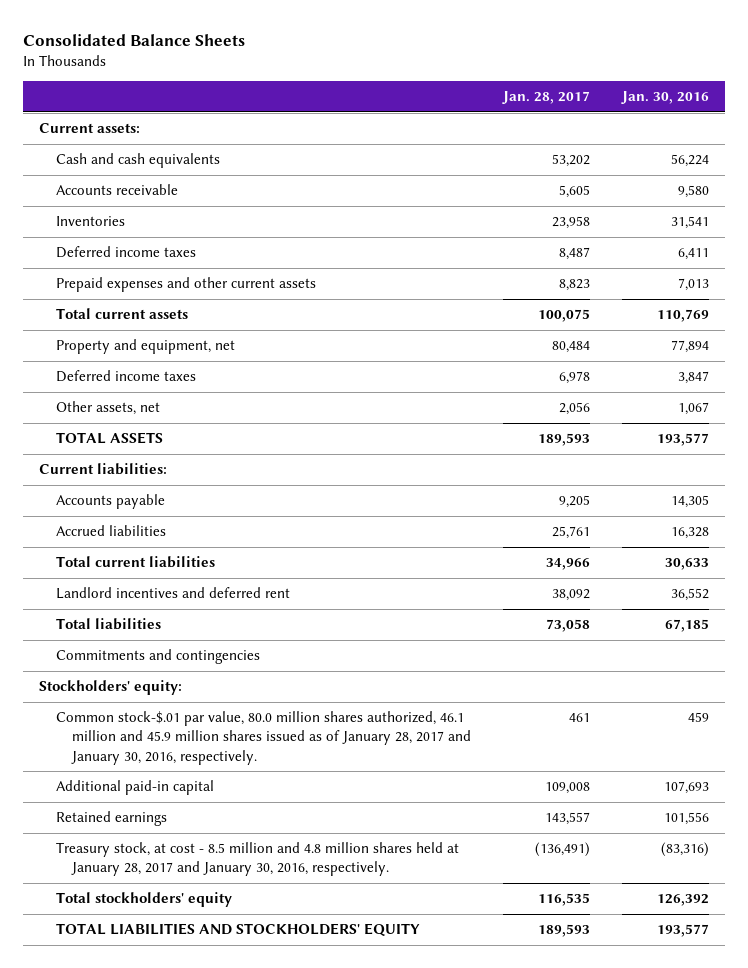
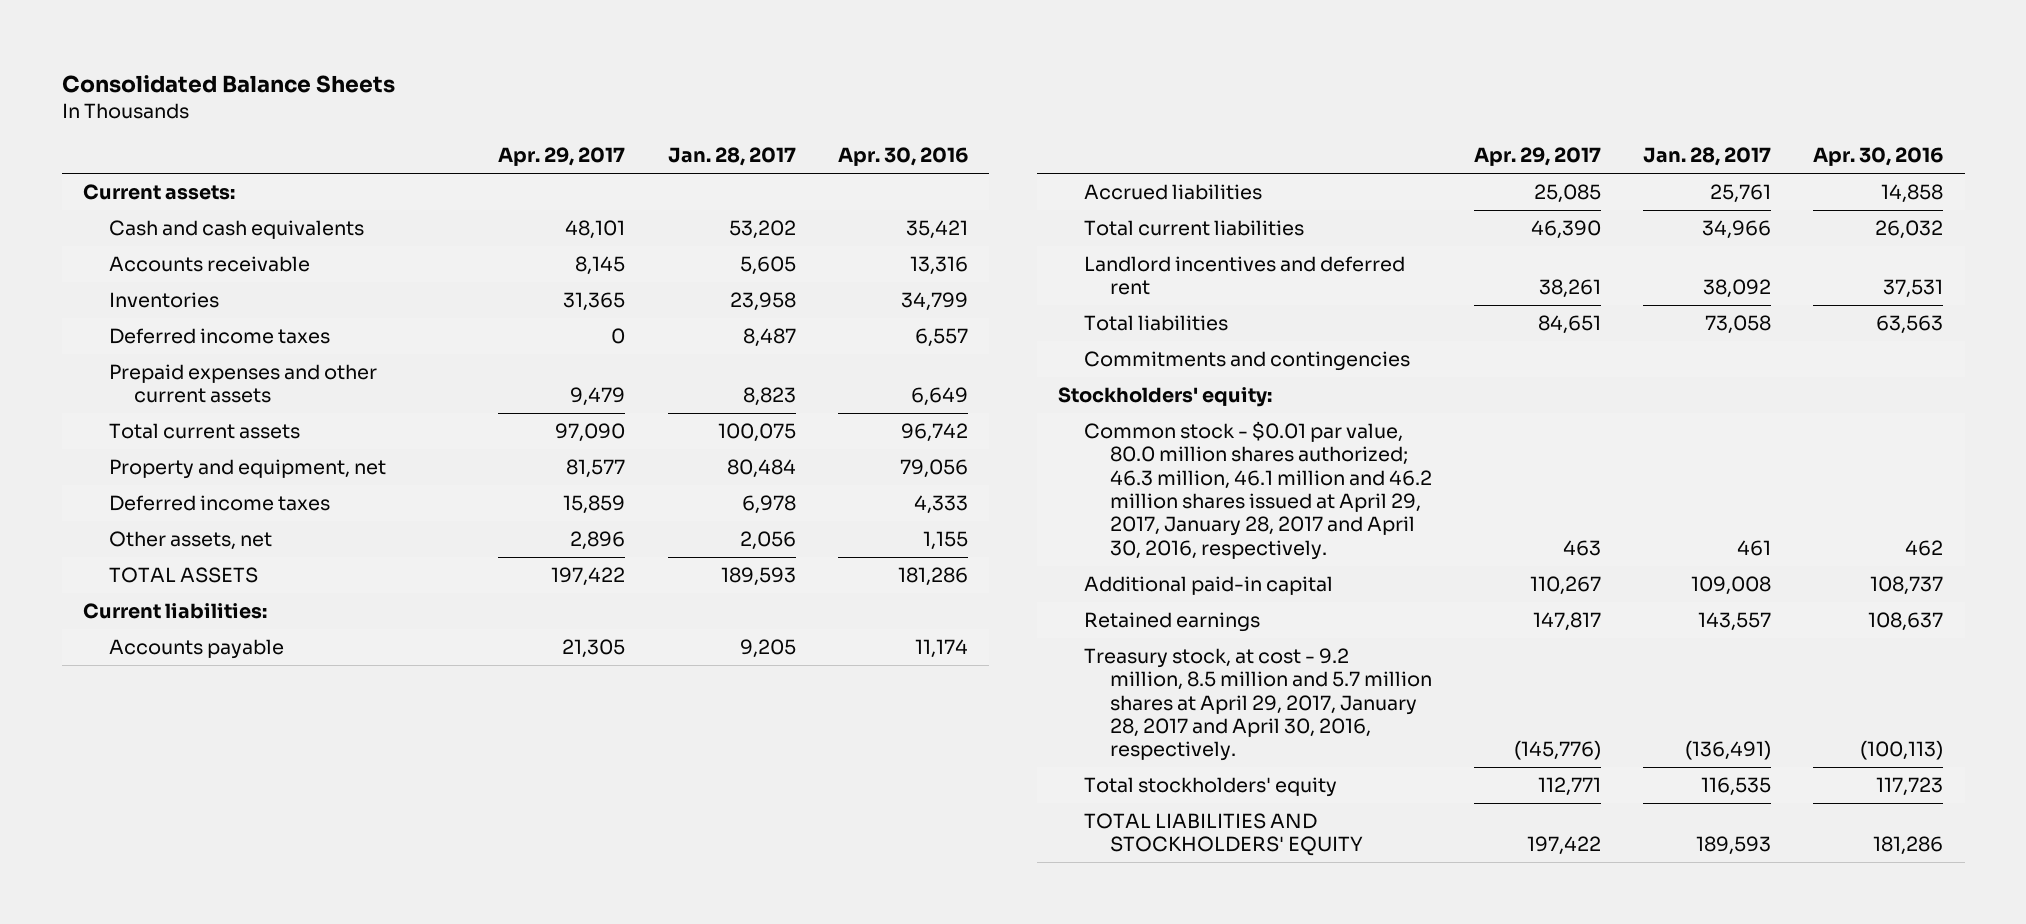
- | Jan. 28, 2017 | Jan. 30, 2016
+ | Apr. 29, 2017 | Jan. 28, 2017 | Apr. 30, 2016
- Common stock-$.01 par value, 80.0 million shares authorized, 46.1 million and 45.9 million shares issued as of January 28, 2017 and January 30, 2016, respectively. | 461 | 459
+ Common stock - $0.01 par value, 80.0 million shares authorized; 46.3 million, 46.1 million and 46.2 million shares issued at April 29, 2017, January 28, 2017 and April 30, 2016, respectively. | 463 | 461 | 462
- Treasury stock, at cost - 8.5 million and 4.8 million shares held at January 28, 2017 and January 30, 2016, respectively. | (136,491) | (83,316)
+ Treasury stock, at cost - 9.2 million, 8.5 million and 5.7 million shares at April 29, 2017, January 28, 2017 and April 30, 2016, respectively. | (145,776) | (136,491) | (100,113)

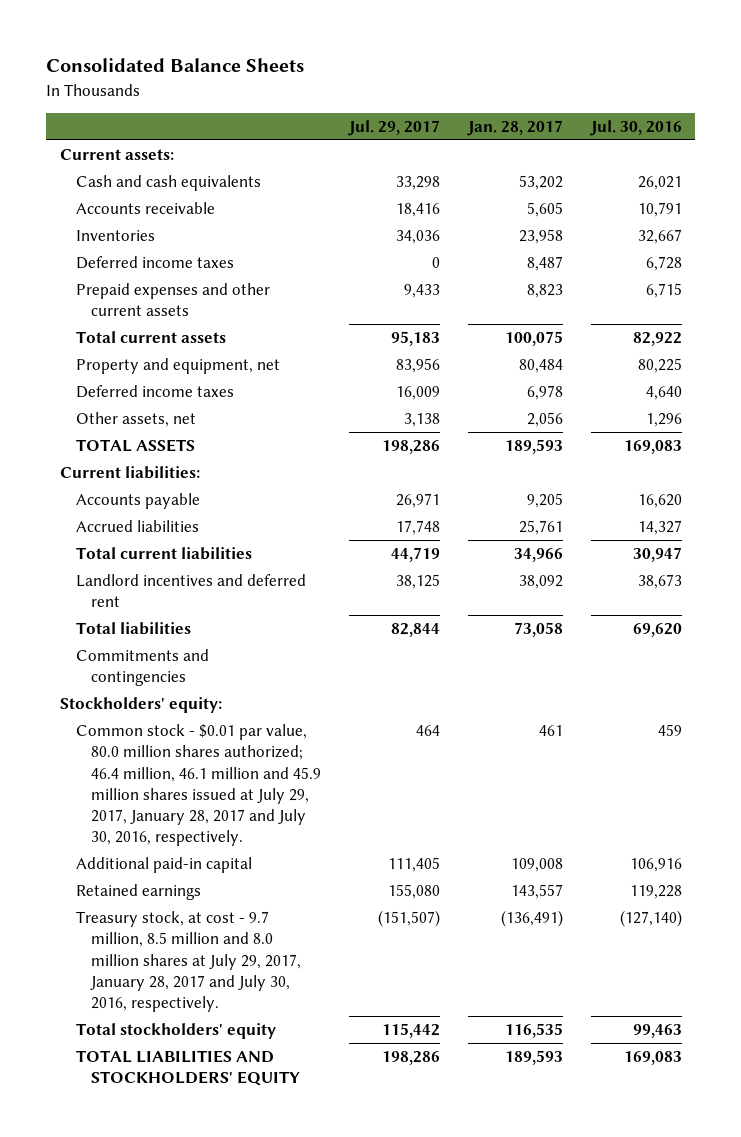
- | Apr. 29, 2017 | Jan. 28, 2017 | Apr. 30, 2016
+ | Jul. 29, 2017 | Jan. 28, 2017 | Jul. 30, 2016
- Common stock - $0.01 par value, 80.0 million shares authorized; 46.3 million, 46.1 million and 46.2 million shares issued at April 29, 2017, January 28, 2017 and April 30, 2016, respectively. | 463 | 461 | 462
+ Common stock - $0.01 par value, 80.0 million shares authorized; 46.4 million, 46.1 million and 45.9 million shares issued at July 29, 2017, January 28, 2017 and July 30, 2016, respectively. | 464 | 461 | 459
- Treasury stock, at cost - 9.2 million, 8.5 million and 5.7 million shares at April 29, 2017, January 28, 2017 and April 30, 2016, respectively. | (145,776) | (136,491) | (100,113)
+ Treasury stock, at cost - 9.7 million, 8.5 million and 8.0 million shares at July 29, 2017, January 28, 2017 and July 30, 2016, respectively. | (151,507) | (136,491) | (127,140)

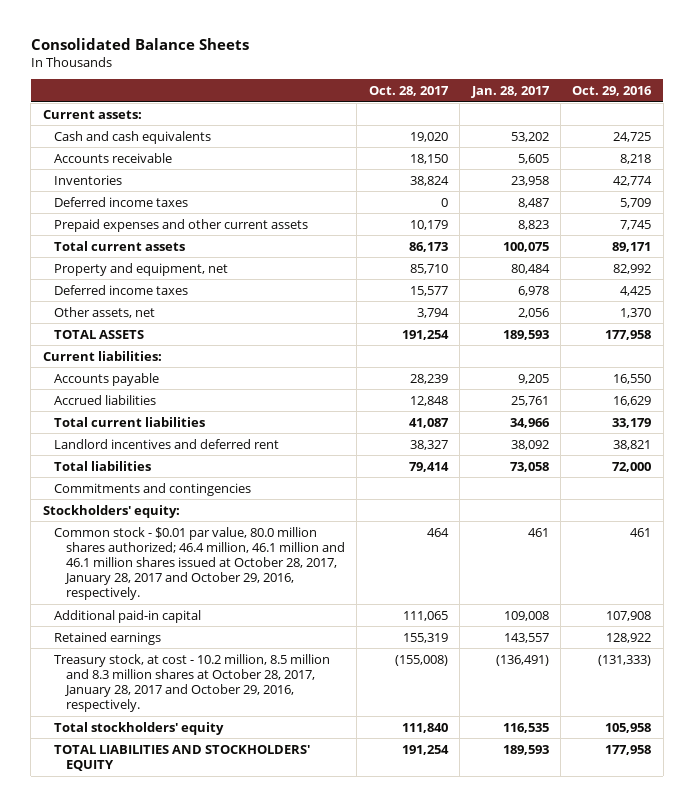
- | Jul. 29, 2017 | Jan. 28, 2017 | Jul. 30, 2016
+ | Oct. 28, 2017 | Jan. 28, 2017 | Oct. 29, 2016
- Common stock - $0.01 par value, 80.0 million shares authorized; 46.4 million, 46.1 million and 45.9 million shares issued at July 29, 2017, January 28, 2017 and July 30, 2016, respectively. | 464 | 461 | 459
+ Common stock - $0.01 par value, 80.0 million shares authorized; 46.4 million, 46.1 million and 46.1 million shares issued at October 28, 2017, January 28, 2017 and October 29, 2016, respectively. | 464 | 461 | 461
- Treasury stock, at cost - 9.7 million, 8.5 million and 8.0 million shares at July 29, 2017, January 28, 2017 and July 30, 2016, respectively. | (151,507) | (136,491) | (127,140)
+ Treasury stock, at cost - 10.2 million, 8.5 million and 8.3 million shares at October 28, 2017, January 28, 2017 and October 29, 2016, respectively. | (155,008) | (136,491) | (131,333)

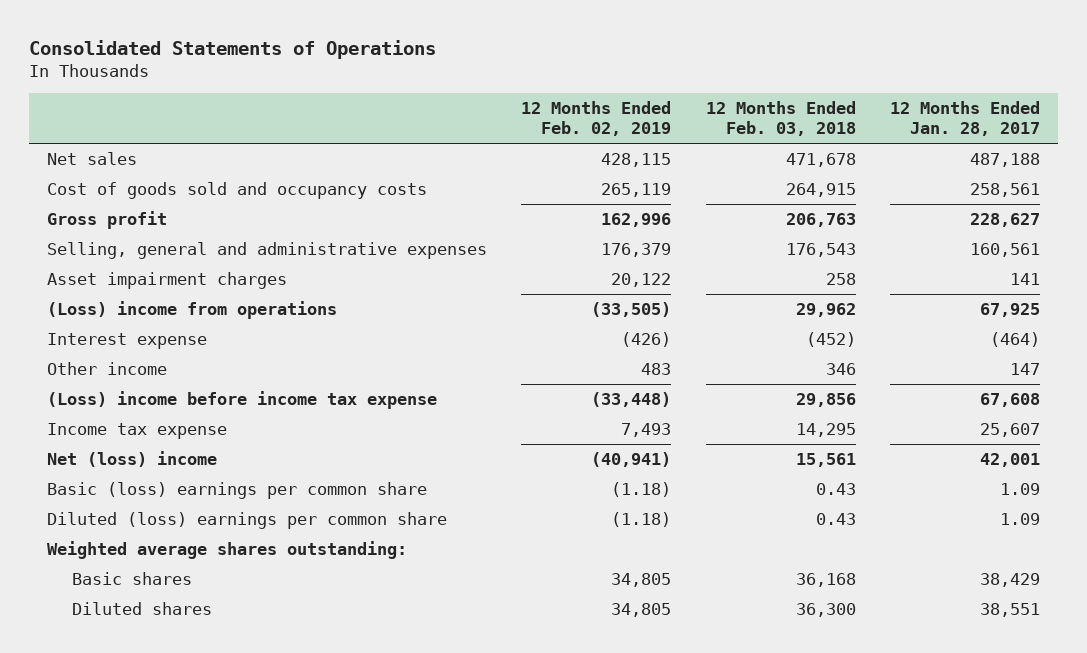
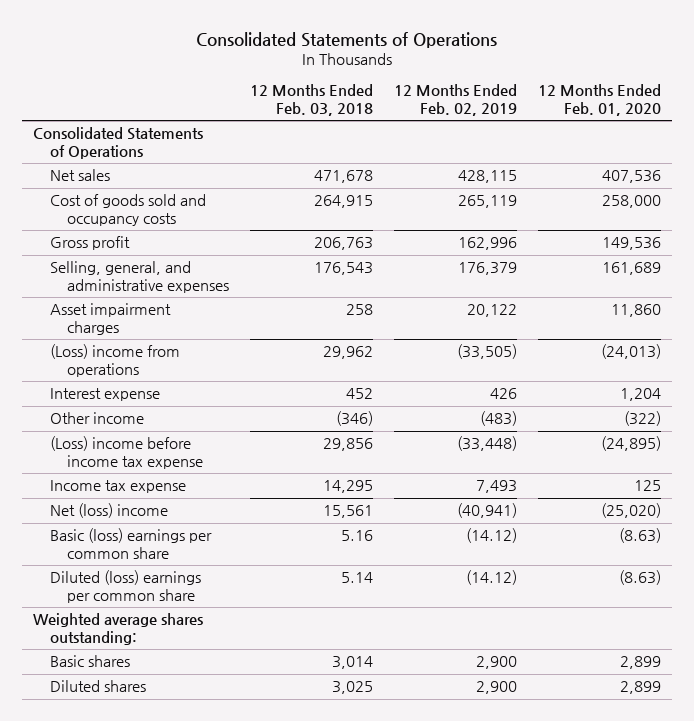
- | 12 Months Ended Feb. 02, 2019 | 12 Months Ended Feb. 03, 2018 | 12 Months Ended Jan. 28, 2017
+ | 12 Months Ended Feb. 03, 2018 | 12 Months Ended Feb. 02, 2019 | 12 Months Ended Feb. 01, 2020
+ Consolidated Statements of Operations
- Selling, general and administrative expenses | 176,379 | 176,543 | 160,561
+ Selling, general, and administrative expenses | 176,543 | 176,379 | 161,689
- Interest expense | (426) | (452) | (464)
- Other income | 483 | 346 | 147
+ Interest expense | 452 | 426 | 1,204
+ Other income | (346) | (483) | (322)
- Basic (loss) earnings per common share | (1.18) | 0.43 | 1.09
- Diluted (loss) earnings per common share | (1.18) | 0.43 | 1.09
+ Basic (loss) earnings per common share | 5.16 | (14.12) | (8.63)
+ Diluted (loss) earnings per common share | 5.14 | (14.12) | (8.63)
- Basic shares | 34,805 | 36,168 | 38,429
- Diluted shares | 34,805 | 36,300 | 38,551
+ Basic shares | 3,014 | 2,900 | 2,899
+ Diluted shares | 3,025 | 2,900 | 2,899

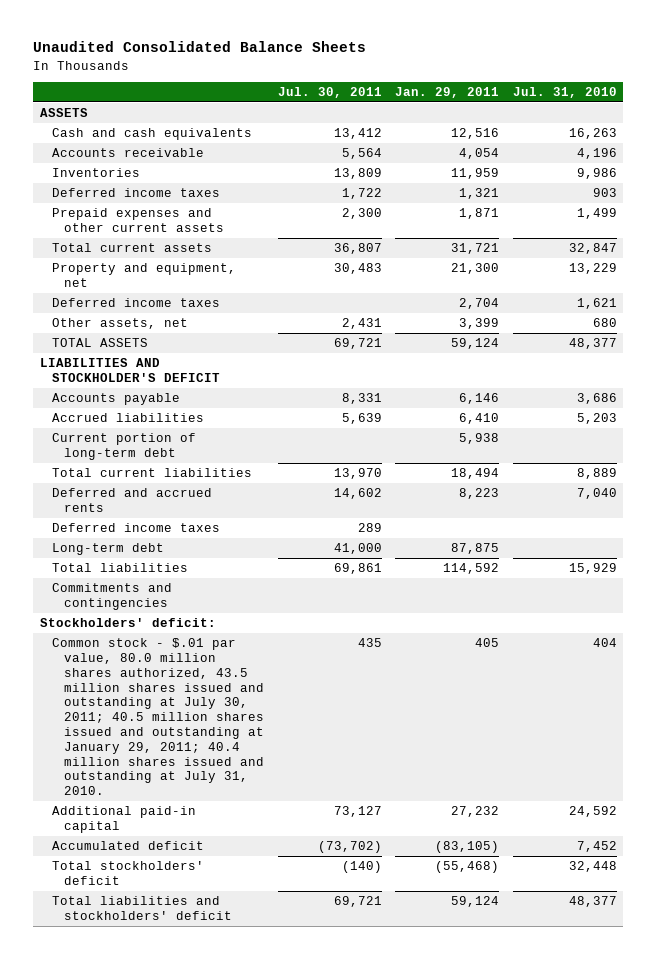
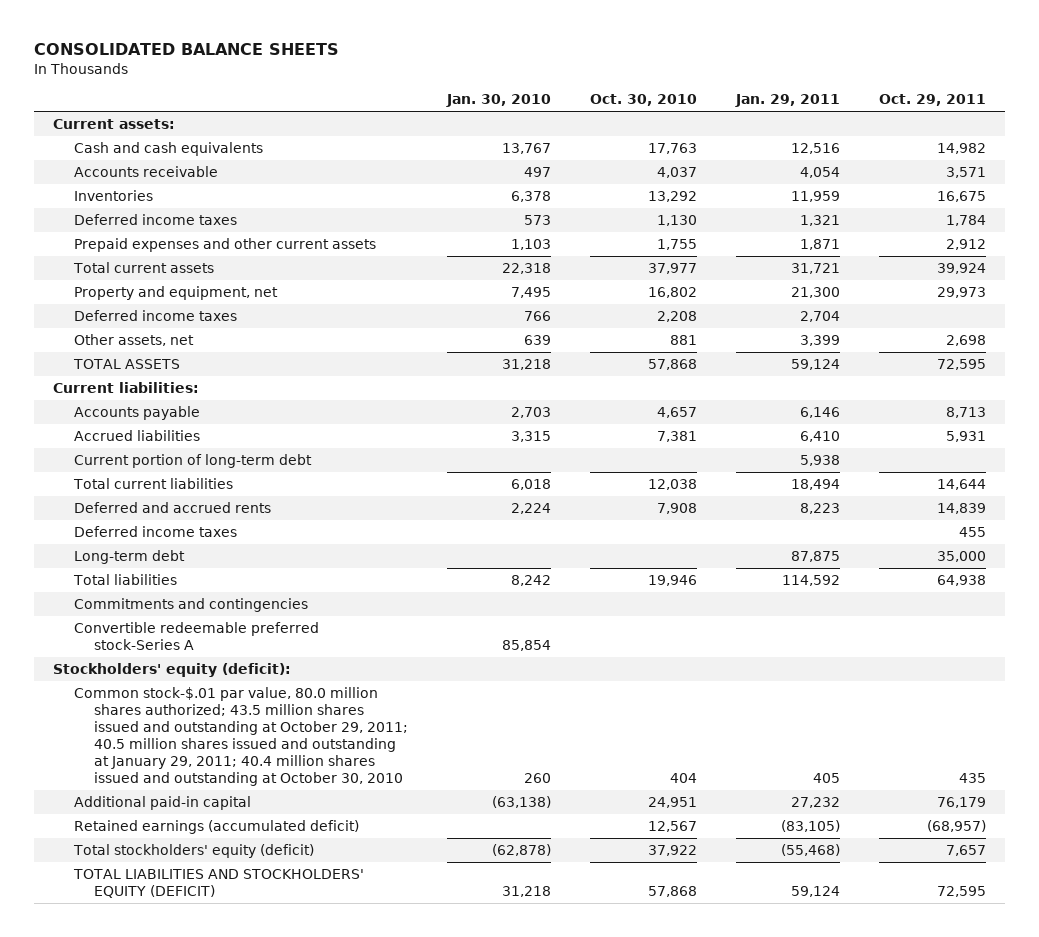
- Unaudited Consolidated Balance Sheets
+ CONSOLIDATED BALANCE SHEETS
- | Jul. 30, 2011 | Jan. 29, 2011 | Jul. 31, 2010
+ | Jan. 30, 2010 | Oct. 30, 2010 | Jan. 29, 2011 | Oct. 29, 2011
- ASSETS
+ Current assets:
- LIABILITIES AND STOCKHOLDER'S DEFICIT
+ Current liabilities:
- Stockholders' deficit:
- Common stock - $.01 par value, 80.0 million shares authorized, 43.5 million shares issued and outstanding at July 30, 2011; 40.5 million shares issued and outstanding at January 29, 2011; 40.4 million shares issued and outstanding at July 31, 2010. | 435 | 405 | 404
+ Convertible redeemable preferred stock-Series A | 85,854 | | |
+ Stockholders' equity (deficit):
+ Common stock-$.01 par value, 80.0 million shares authorized; 43.5 million shares issued and outstanding at October 29, 2011; 40.5 million shares issued and outstanding at January 29, 2011; 40.4 million shares issued and outstanding at October 30, 2010 | 260 | 404 | 405 | 435
- Accumulated deficit | (73,702) | (83,105) | 7,452
- Total stockholders' deficit | (140) | (55,468) | 32,448
- Total liabilities and stockholders' deficit | 69,721 | 59,124 | 48,377
+ Retained earnings (accumulated deficit) | | 12,567 | (83,105) | (68,957)
+ Total stockholders' equity (deficit) | (62,878) | 37,922 | (55,468) | 7,657
+ TOTAL LIABILITIES AND STOCKHOLDERS' EQUITY (DEFICIT) | 31,218 | 57,868 | 59,124 | 72,595

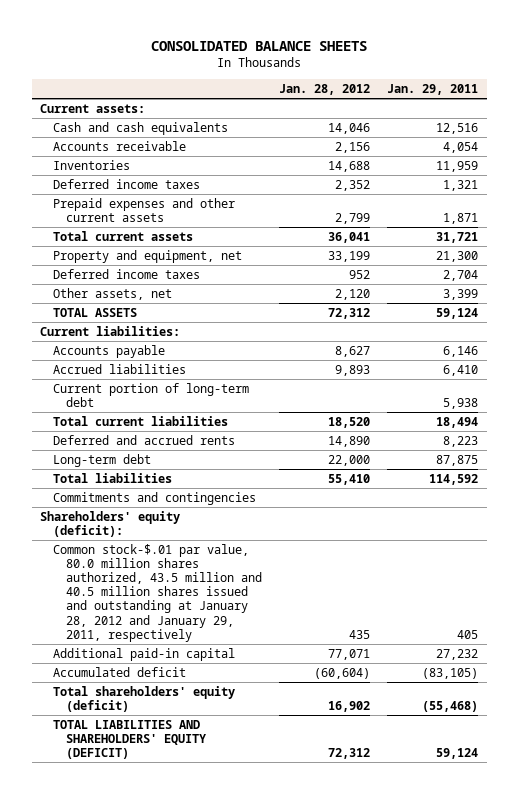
- | Jan. 30, 2010 | Oct. 30, 2010 | Jan. 29, 2011 | Oct. 29, 2011
+ | Jan. 28, 2012 | Jan. 29, 2011
- Deferred income taxes | | | | 455
- Convertible redeemable preferred stock-Series A | 85,854 | | |
- Stockholders' equity (deficit):
- Common stock-$.01 par value, 80.0 million shares authorized; 43.5 million shares issued and outstanding at October 29, 2011; 40.5 million shares issued and outstanding at January 29, 2011; 40.4 million shares issued and outstanding at October 30, 2010 | 260 | 404 | 405 | 435
+ Shareholders' equity (deficit):
+ Common stock-$.01 par value, 80.0 million shares authorized, 43.5 million and 40.5 million shares issued and outstanding at January 28, 2012 and January 29, 2011, respectively | 435 | 405
- Retained earnings (accumulated deficit) | | 12,567 | (83,105) | (68,957)
- Total stockholders' equity (deficit) | (62,878) | 37,922 | (55,468) | 7,657
- TOTAL LIABILITIES AND STOCKHOLDERS' EQUITY (DEFICIT) | 31,218 | 57,868 | 59,124 | 72,595
+ Accumulated deficit | (60,604) | (83,105)
+ Total shareholders' equity (deficit) | 16,902 | (55,468)
+ TOTAL LIABILITIES AND SHAREHOLDERS' EQUITY (DEFICIT) | 72,312 | 59,124

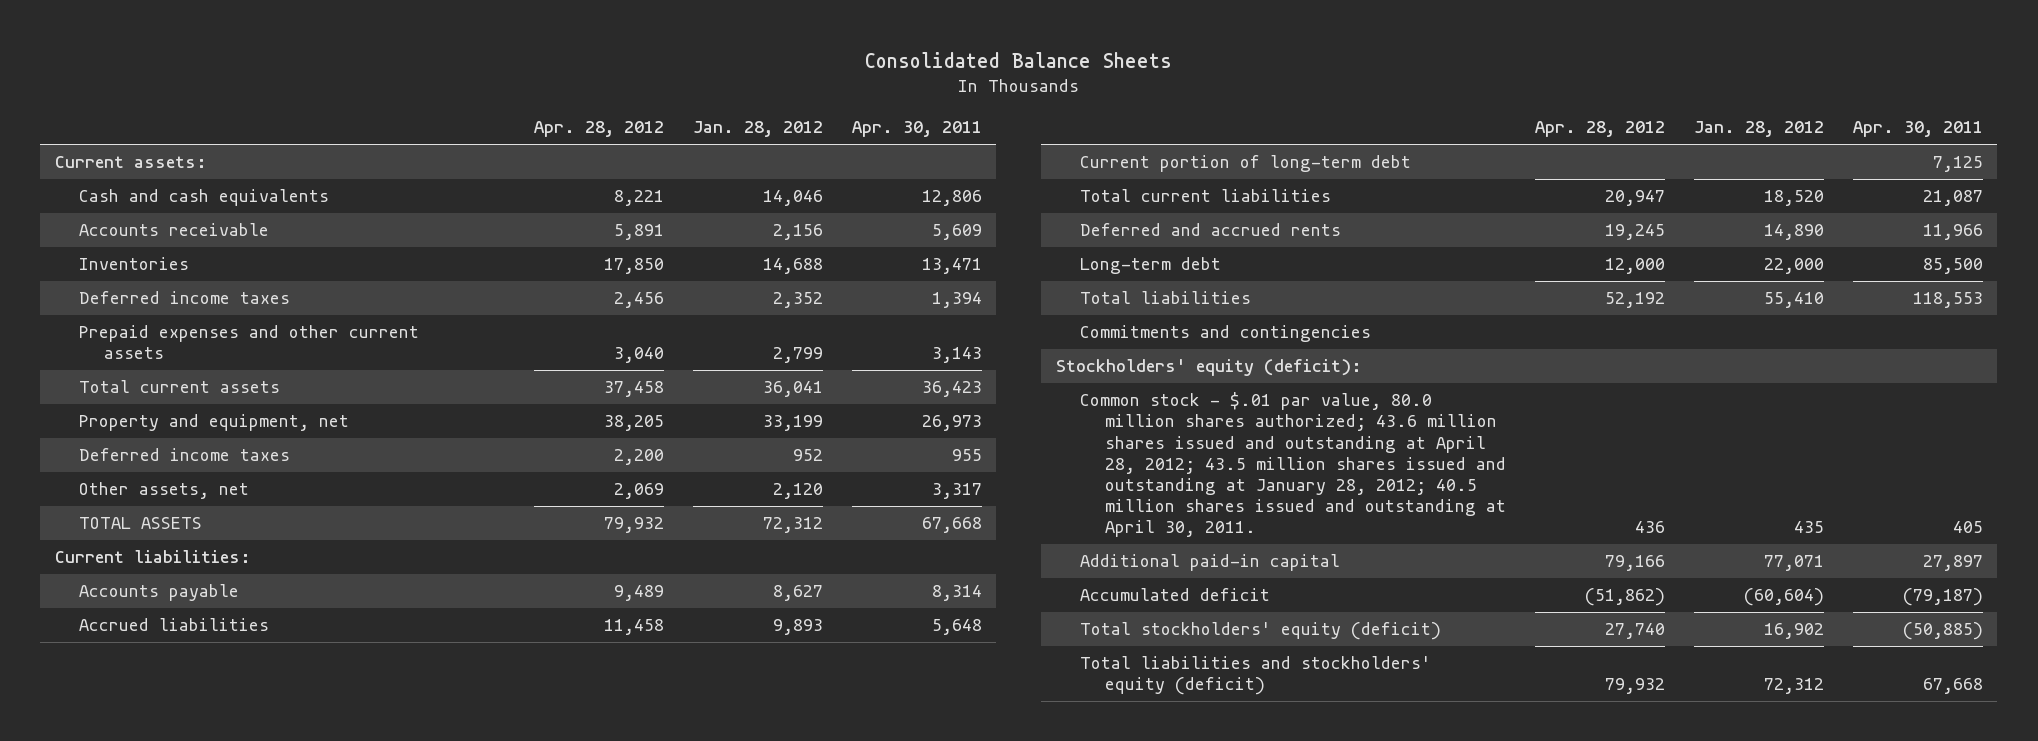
- CONSOLIDATED BALANCE SHEETS
+ Consolidated Balance Sheets
- | Jan. 28, 2012 | Jan. 29, 2011
+ | Apr. 28, 2012 | Jan. 28, 2012 | Apr. 30, 2011
- Shareholders' equity (deficit):
- Common stock-$.01 par value, 80.0 million shares authorized, 43.5 million and 40.5 million shares issued and outstanding at January 28, 2012 and January 29, 2011, respectively | 435 | 405
+ Stockholders' equity (deficit):
+ Common stock - $.01 par value, 80.0 million shares authorized; 43.6 million shares issued and outstanding at April 28, 2012; 43.5 million shares issued and outstanding at January 28, 2012; 40.5 million shares issued and outstanding at April 30, 2011. | 436 | 435 | 405
- Total shareholders' equity (deficit) | 16,902 | (55,468)
- TOTAL LIABILITIES AND SHAREHOLDERS' EQUITY (DEFICIT) | 72,312 | 59,124
+ Total stockholders' equity (deficit) | 27,740 | 16,902 | (50,885)
+ Total liabilities and stockholders' equity (deficit) | 79,932 | 72,312 | 67,668

